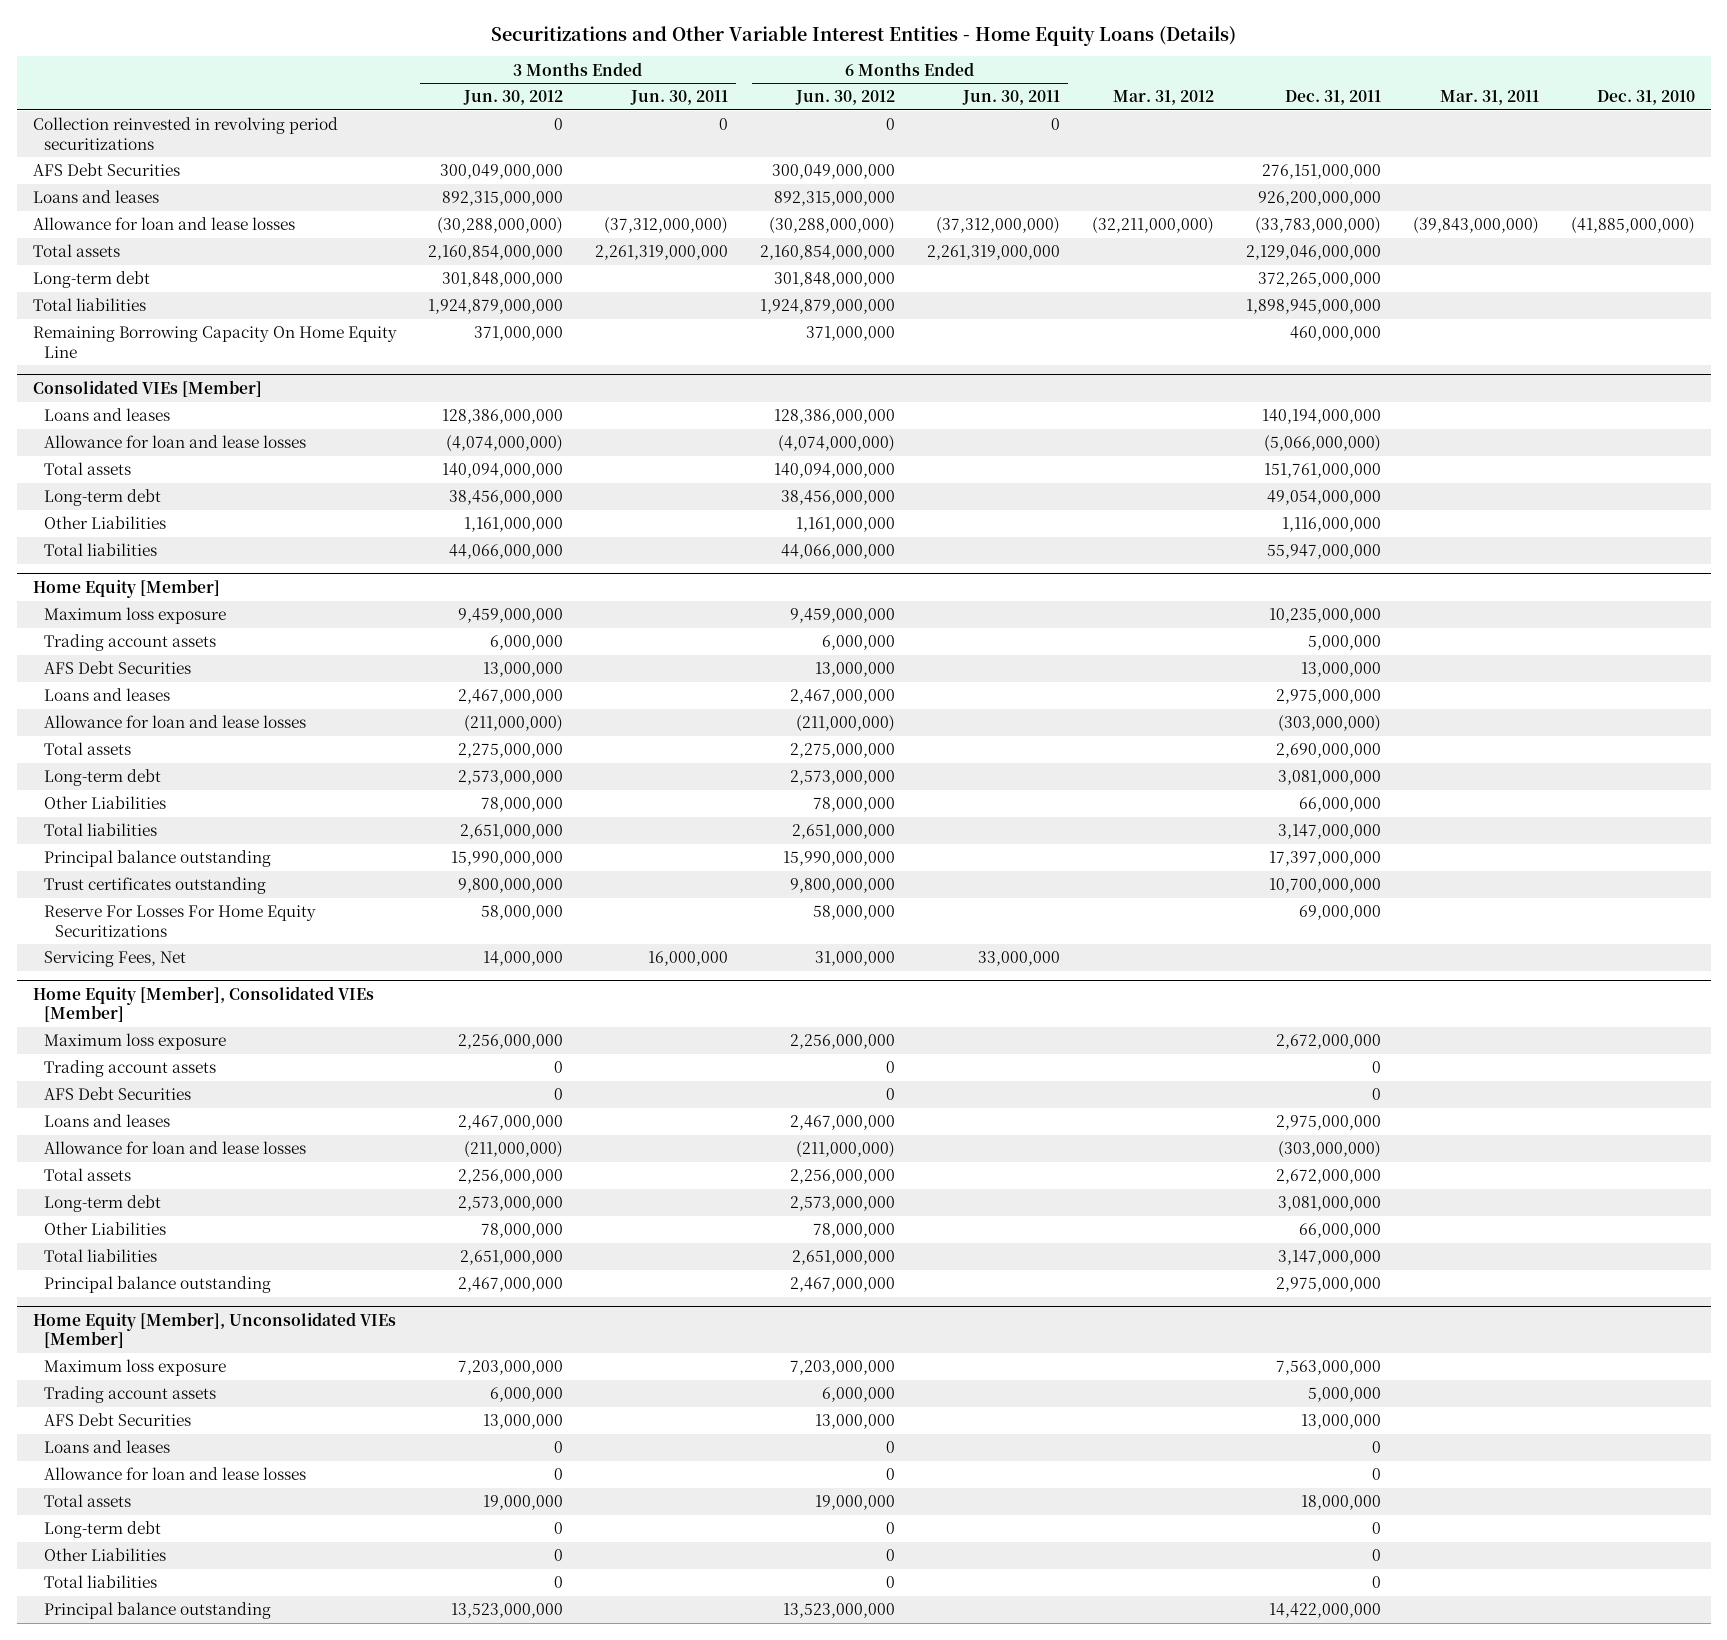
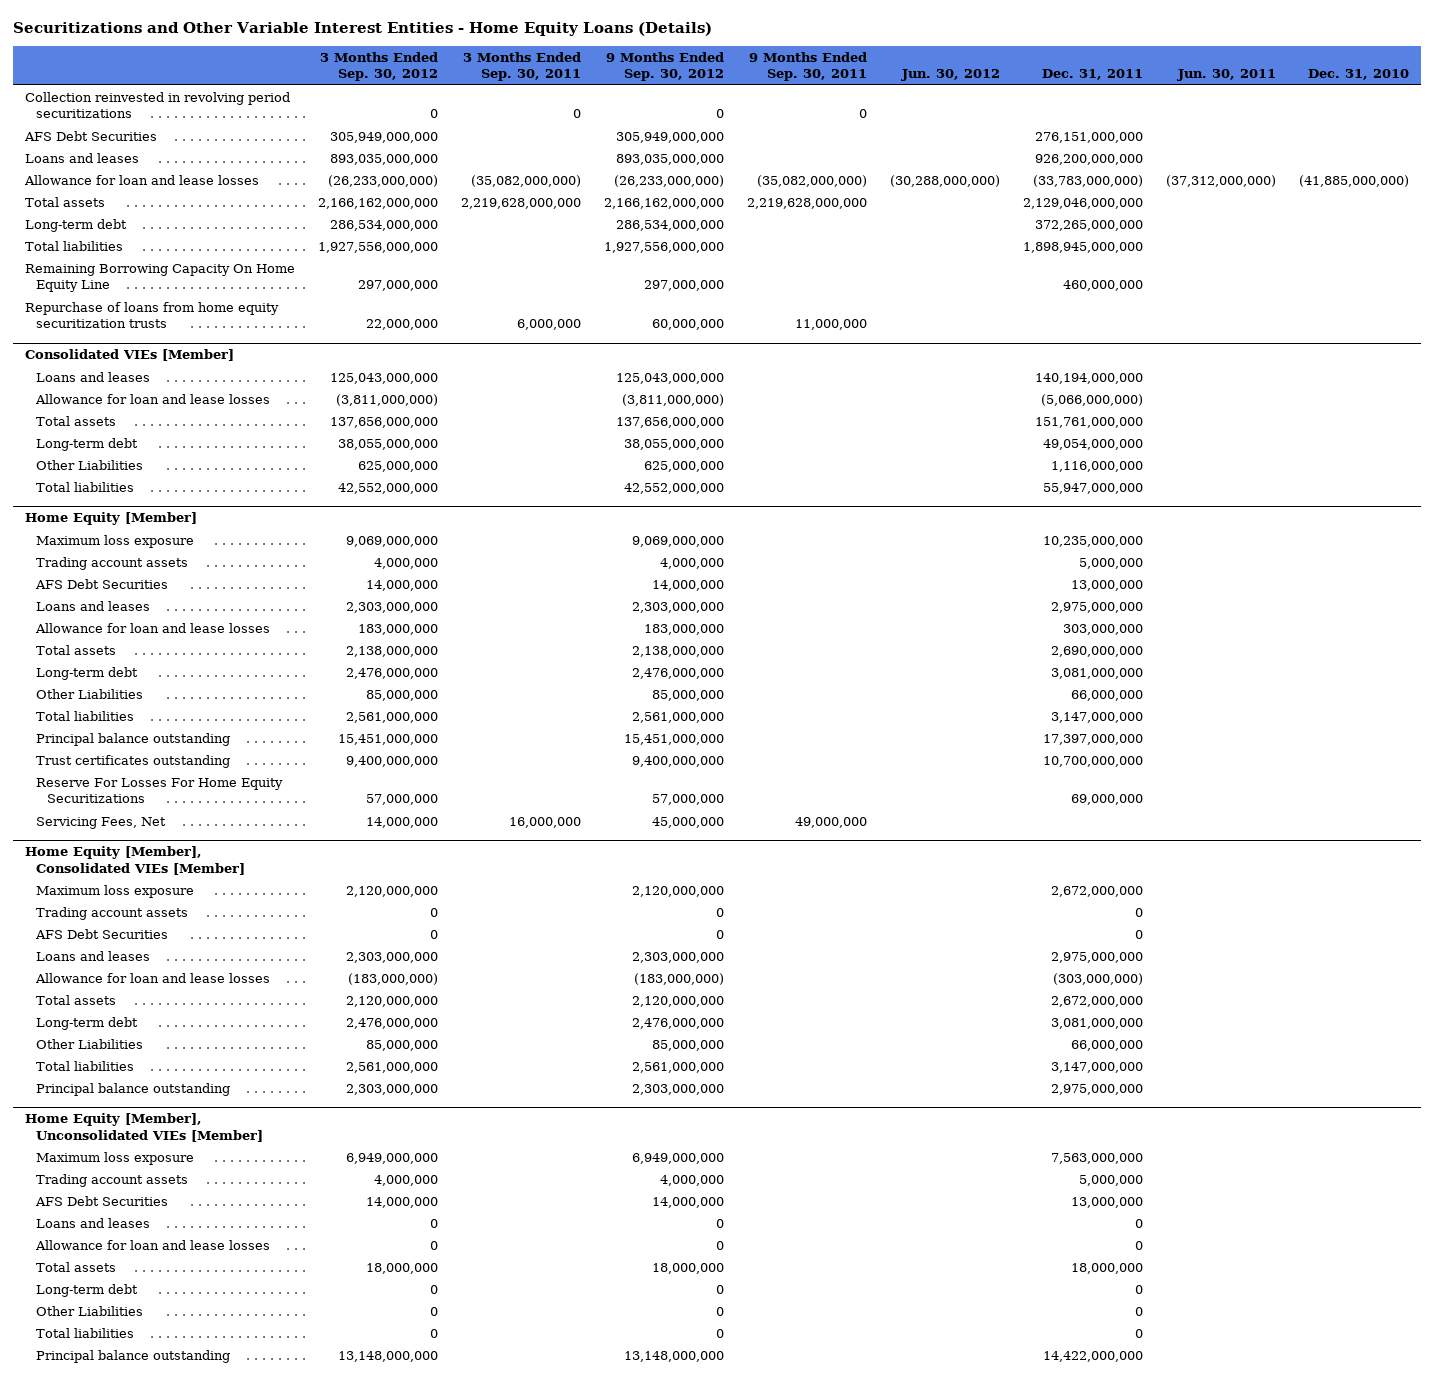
- | 3 Months Ended Jun. 30, 2012 | 3 Months Ended Jun. 30, 2011 | 6 Months Ended Jun. 30, 2012 | 6 Months Ended Jun. 30, 2011 | Mar. 31, 2012 | Dec. 31, 2011 | Mar. 31, 2011 | Dec. 31, 2010
+ | 3 Months Ended Sep. 30, 2012 | 3 Months Ended Sep. 30, 2011 | 9 Months Ended Sep. 30, 2012 | 9 Months Ended Sep. 30, 2011 | Jun. 30, 2012 | Dec. 31, 2011 | Jun. 30, 2011 | Dec. 31, 2010
+ Repurchase of loans from home equity securitization trusts | 22,000,000 | 6,000,000 | 60,000,000 | 11,000,000 | | | |
@ Home Equity [Member]
- Allowance for loan and lease losses | (211,000,000) | | (211,000,000) | | | (303,000,000) | |
+ Allowance for loan and lease losses | 183,000,000 | | 183,000,000 | | | 303,000,000 | |

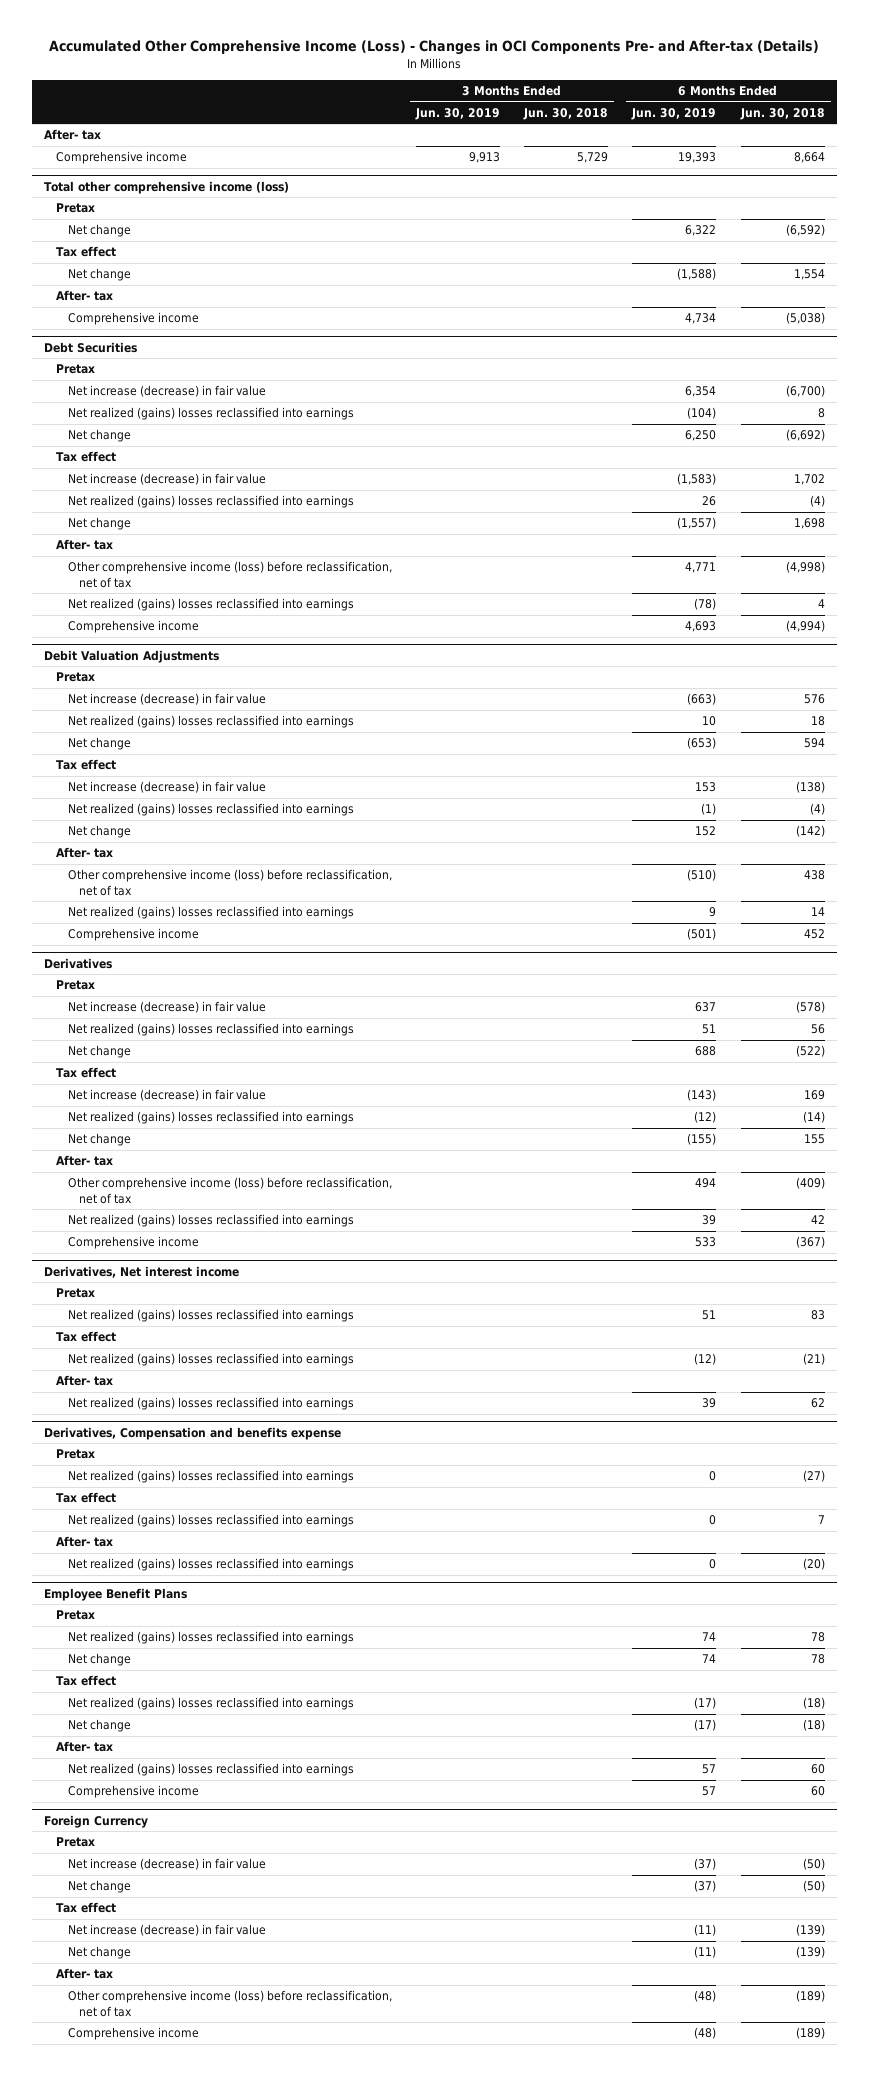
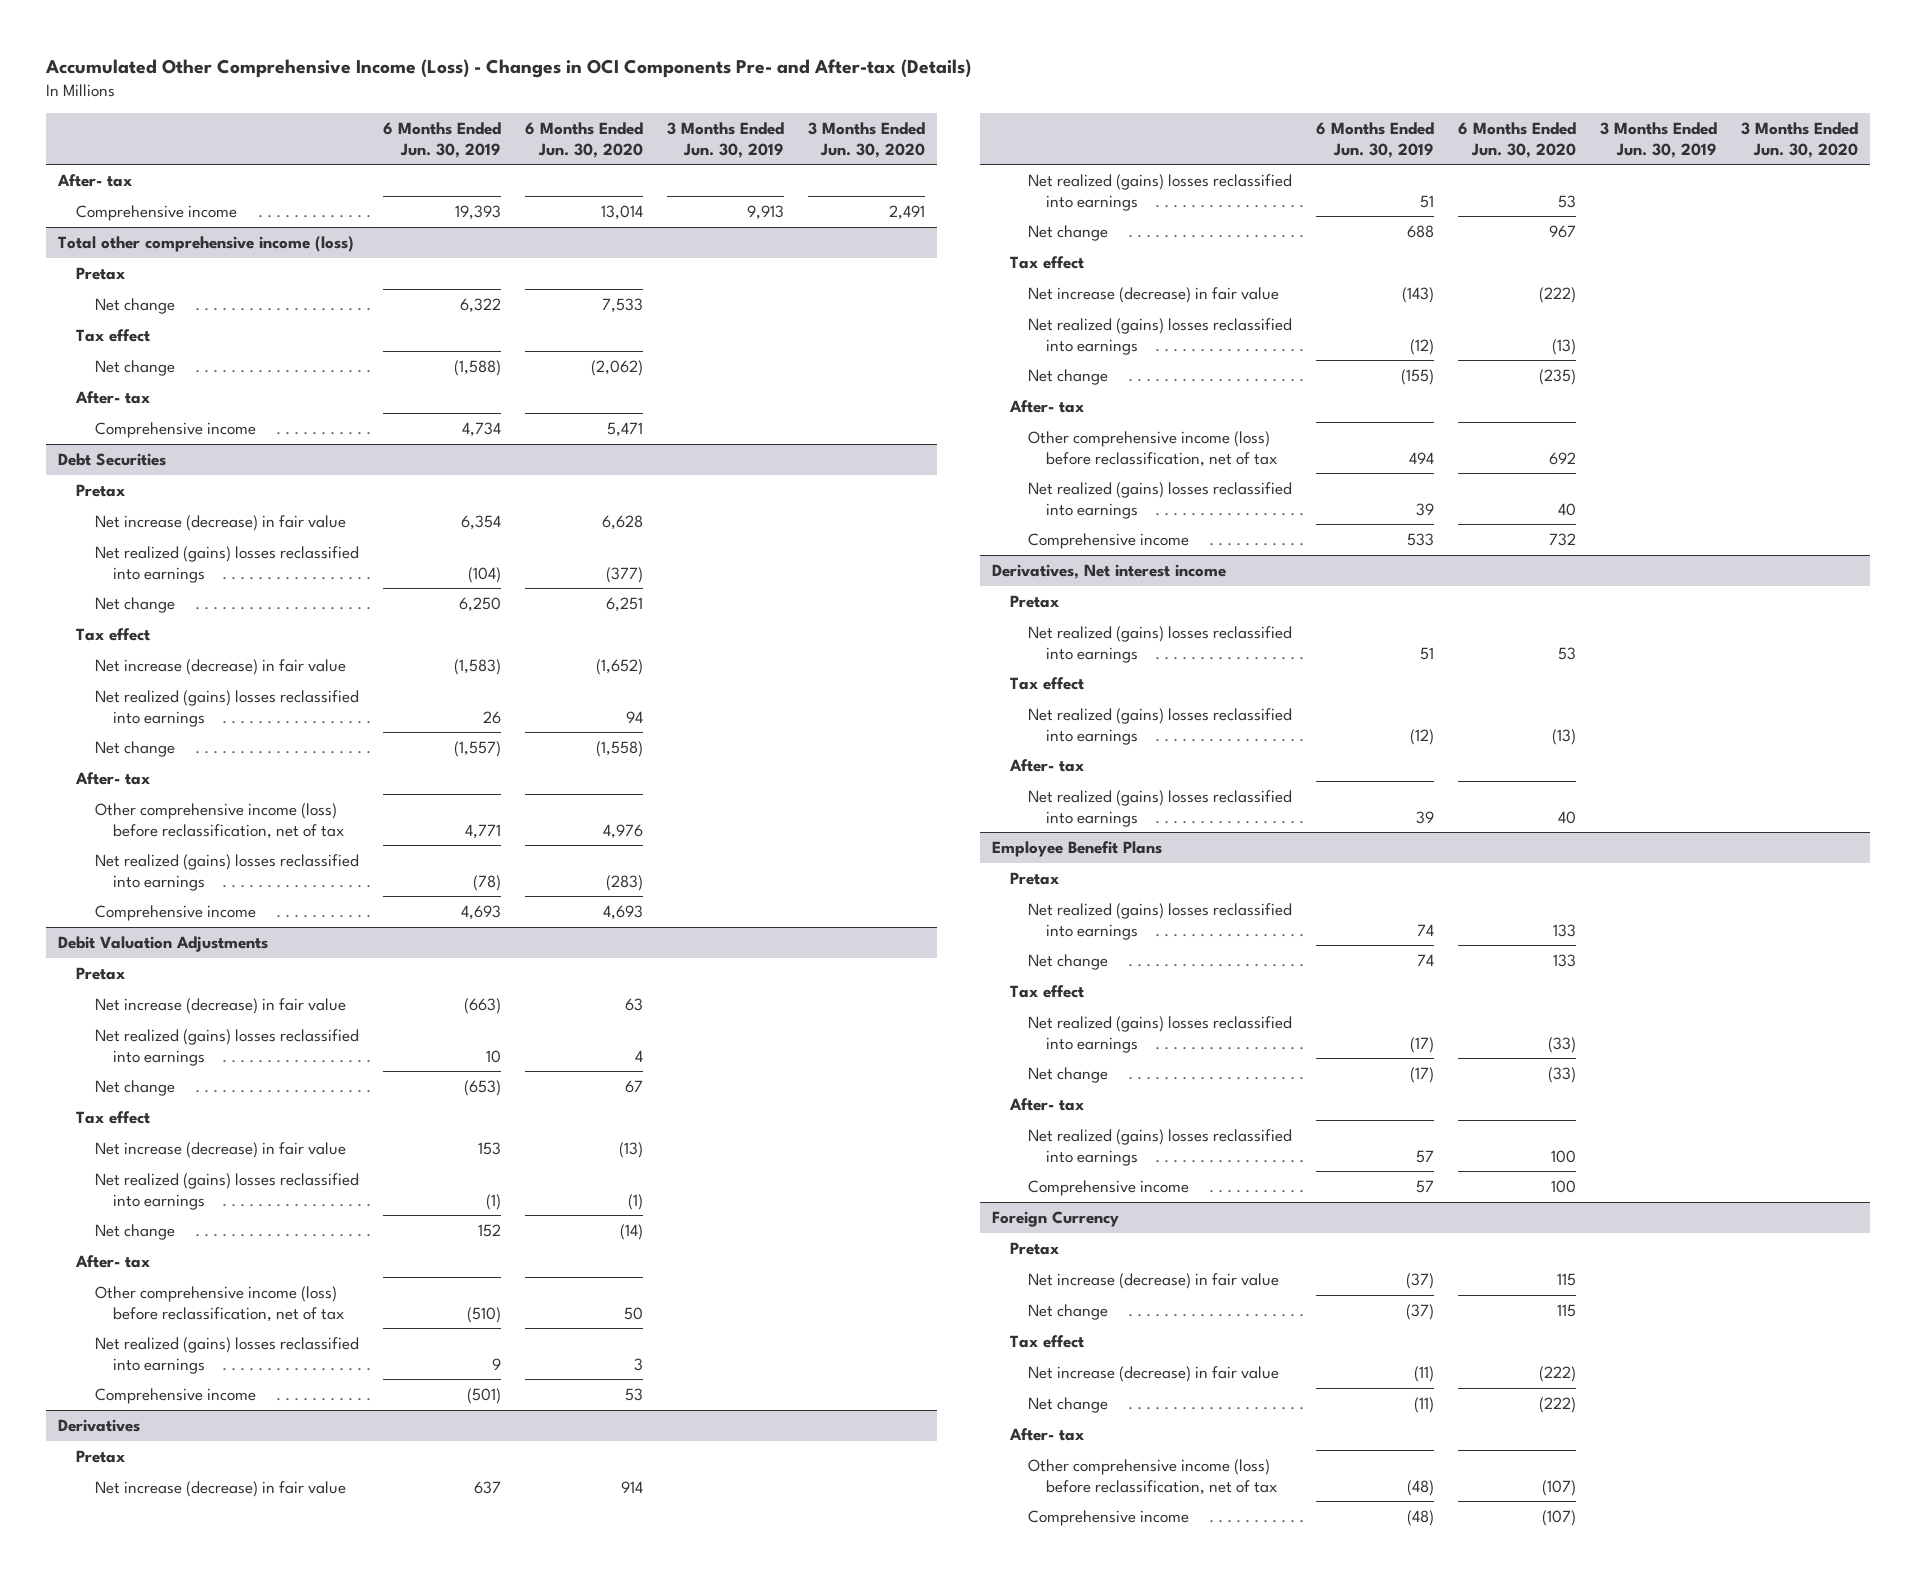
- | 3 Months Ended Jun. 30, 2019 | 3 Months Ended Jun. 30, 2018 | 6 Months Ended Jun. 30, 2019 | 6 Months Ended Jun. 30, 2018
+ | 6 Months Ended Jun. 30, 2019 | 6 Months Ended Jun. 30, 2020 | 3 Months Ended Jun. 30, 2019 | 3 Months Ended Jun. 30, 2020
- Derivatives, Compensation and benefits expense
- Pretax
- Net realized (gains) losses reclassified into earnings | | | 0 | (27)
- Tax effect
- Net realized (gains) losses reclassified into earnings | | | 0 | 7
- After- tax
- Net realized (gains) losses reclassified into earnings | | | 0 | (20)

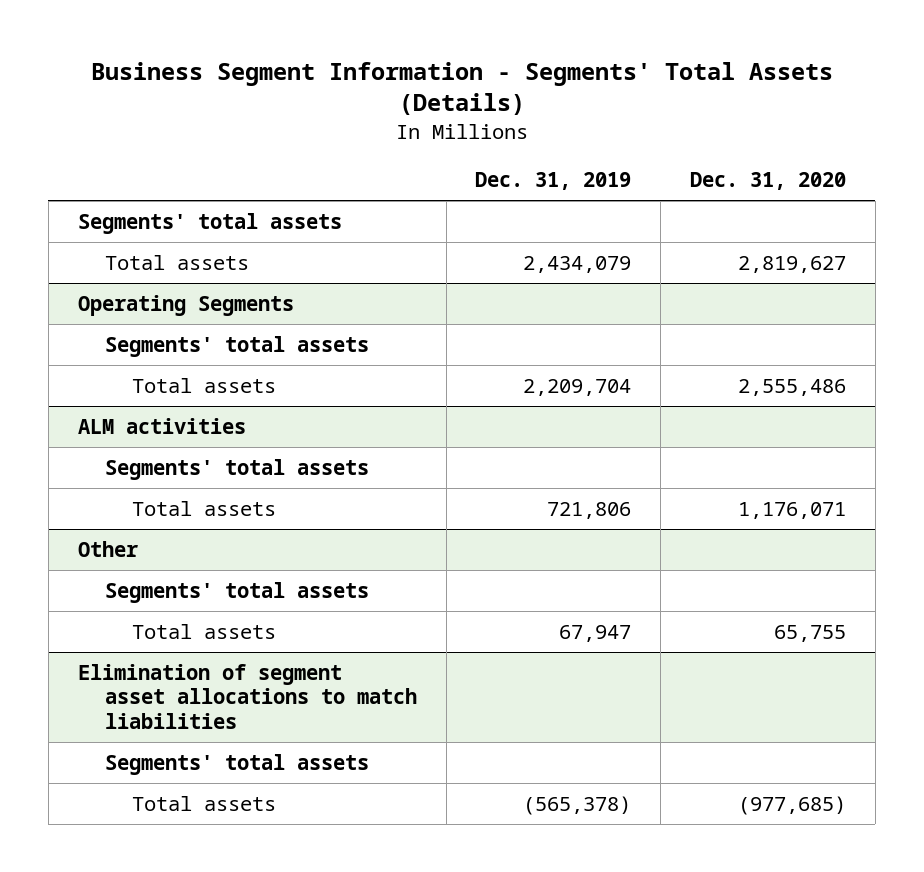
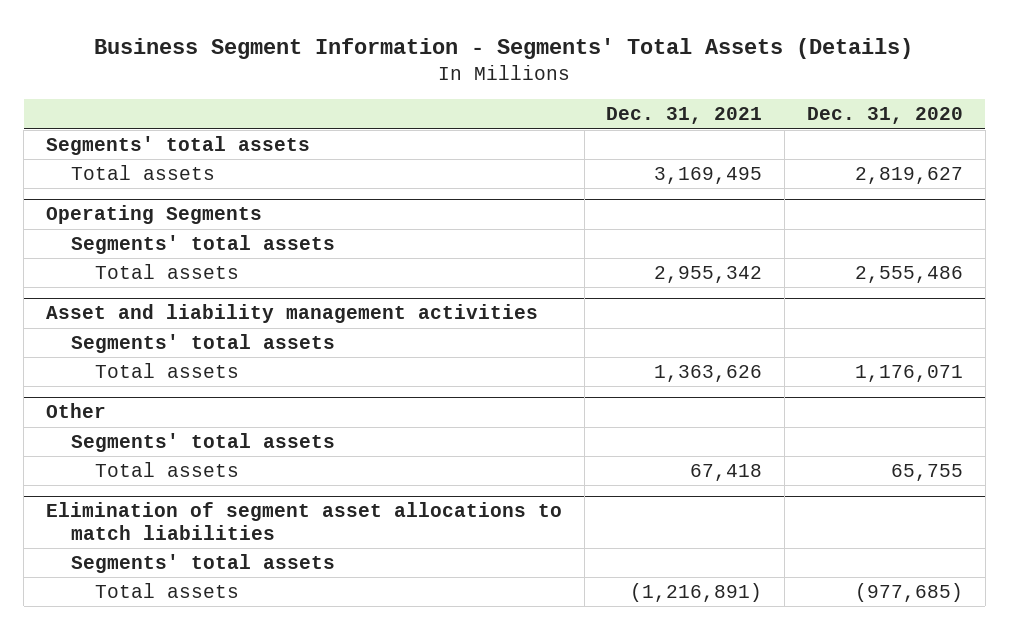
- | Dec. 31, 2019 | Dec. 31, 2020
+ | Dec. 31, 2021 | Dec. 31, 2020
- ALM activities
+ Asset and liability management activities

